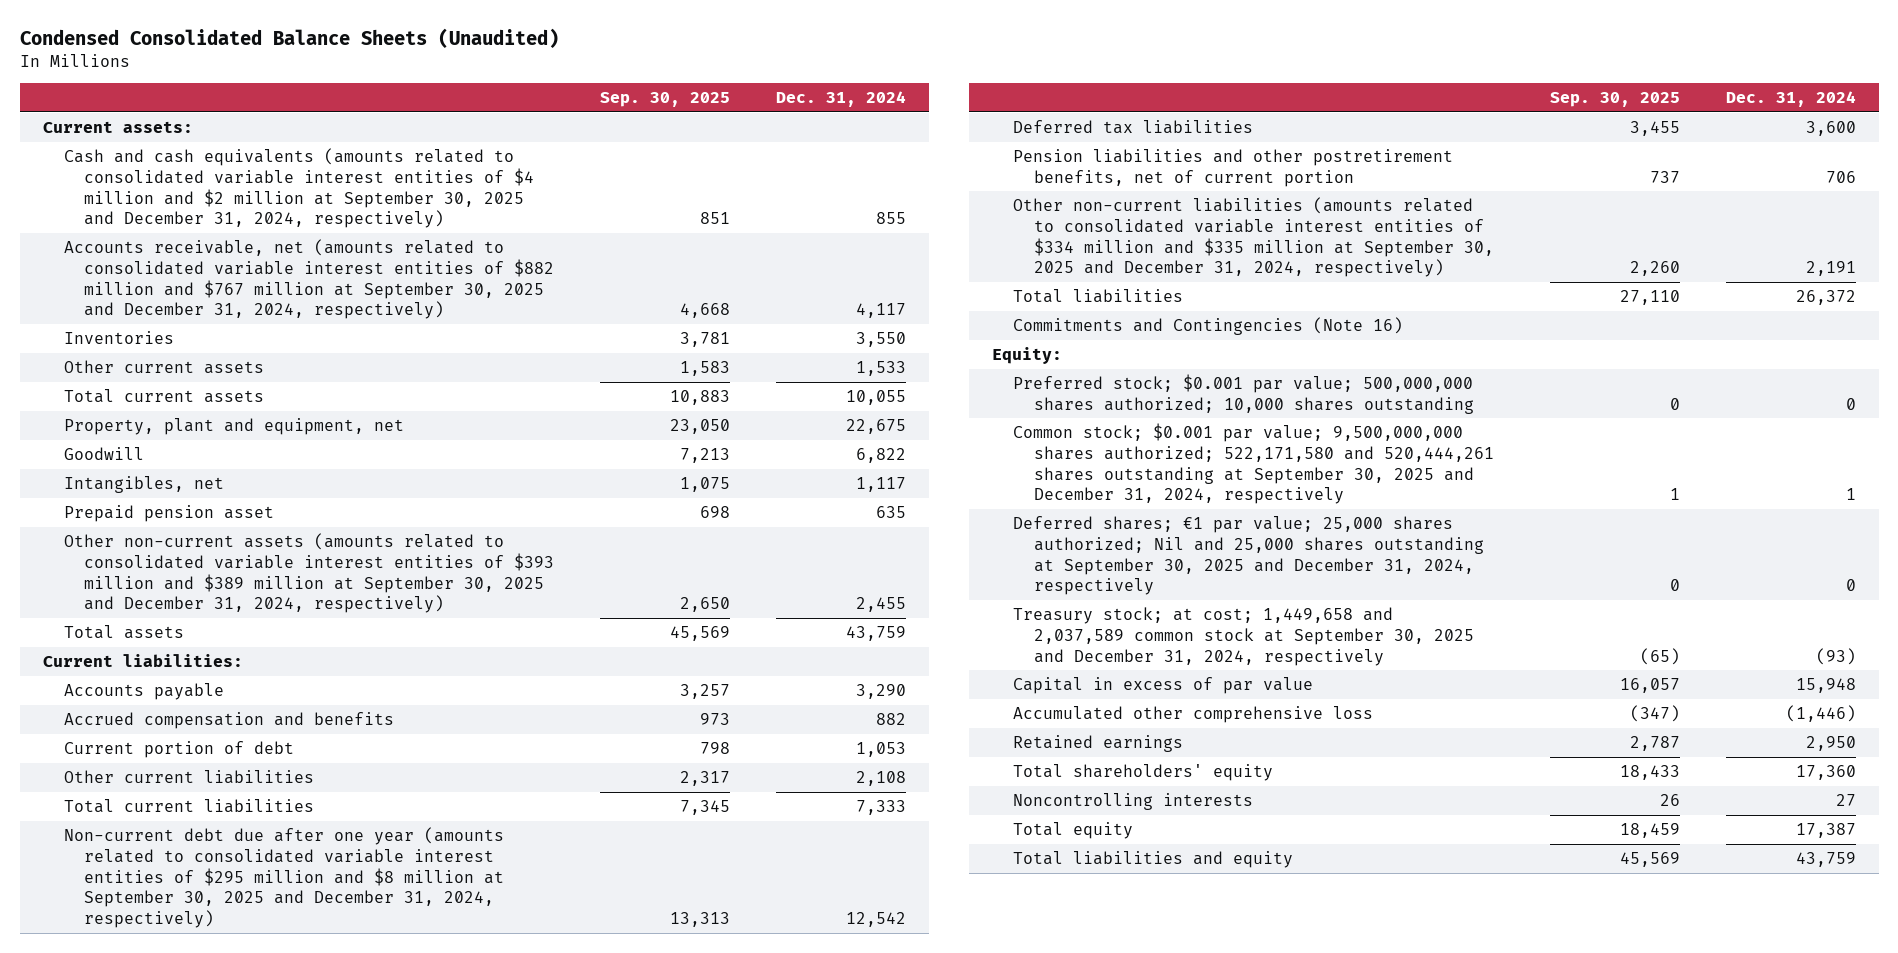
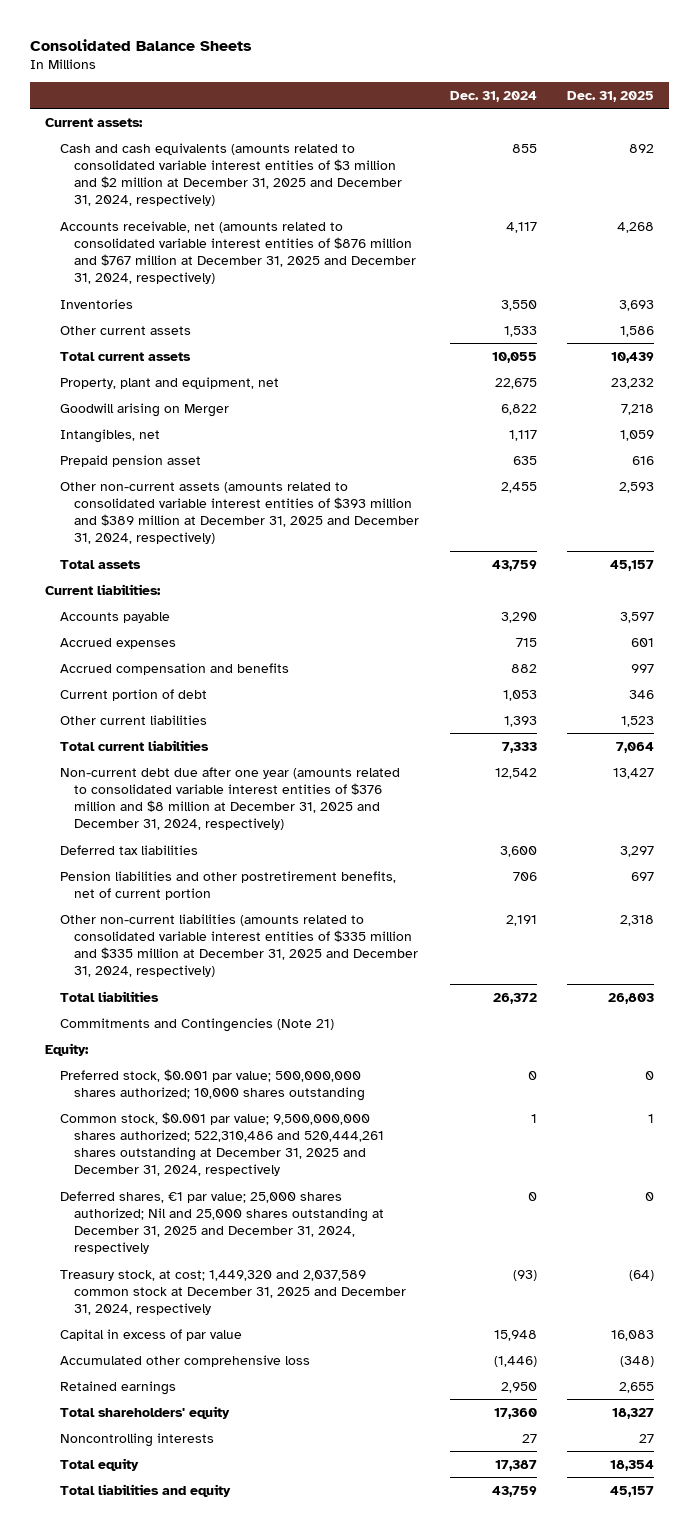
- Condensed Consolidated Balance Sheets (Unaudited)
+ Consolidated Balance Sheets
- | Sep. 30, 2025 | Dec. 31, 2024
+ | Dec. 31, 2024 | Dec. 31, 2025
- Cash and cash equivalents (amounts related to consolidated variable interest entities of $4 million and $2 million at September 30, 2025 and December 31, 2024, respectively) | 851 | 855
- Accounts receivable, net (amounts related to consolidated variable interest entities of $882 million and $767 million at September 30, 2025 and December 31, 2024, respectively) | 4,668 | 4,117
+ Cash and cash equivalents (amounts related to consolidated variable interest entities of $3 million and $2 million at December 31, 2025 and December 31, 2024, respectively) | 855 | 892
+ Accounts receivable, net (amounts related to consolidated variable interest entities of $876 million and $767 million at December 31, 2025 and December 31, 2024, respectively) | 4,117 | 4,268
- Goodwill | 7,213 | 6,822
+ Goodwill arising on Merger | 6,822 | 7,218
- Other non-current assets (amounts related to consolidated variable interest entities of $393 million and $389 million at September 30, 2025 and December 31, 2024, respectively) | 2,650 | 2,455
+ Other non-current assets (amounts related to consolidated variable interest entities of $393 million and $389 million at December 31, 2025 and December 31, 2024, respectively) | 2,455 | 2,593
+ Accrued expenses | 715 | 601
- Other current liabilities | 2,317 | 2,108
+ Other current liabilities | 1,393 | 1,523
- Non-current debt due after one year (amounts related to consolidated variable interest entities of $295 million and $8 million at September 30, 2025 and December 31, 2024, respectively) | 13,313 | 12,542
+ Non-current debt due after one year (amounts related to consolidated variable interest entities of $376 million and $8 million at December 31, 2025 and December 31, 2024, respectively) | 12,542 | 13,427
- Other non-current liabilities (amounts related to consolidated variable interest entities of $334 million and $335 million at September 30, 2025 and December 31, 2024, respectively) | 2,260 | 2,191
+ Other non-current liabilities (amounts related to consolidated variable interest entities of $335 million and $335 million at December 31, 2025 and December 31, 2024, respectively) | 2,191 | 2,318
- Commitments and Contingencies (Note 16)
+ Commitments and Contingencies (Note 21)
- Preferred stock; $0.001 par value; 500,000,000 shares authorized; 10,000 shares outstanding | 0 | 0
- Common stock; $0.001 par value; 9,500,000,000 shares authorized; 522,171,580 and 520,444,261 shares outstanding at September 30, 2025 and December 31, 2024, respectively | 1 | 1
- Deferred shares; €1 par value; 25,000 shares authorized; Nil and 25,000 shares outstanding at September 30, 2025 and December 31, 2024, respectively | 0 | 0
- Treasury stock; at cost; 1,449,658 and 2,037,589 common stock at September 30, 2025 and December 31, 2024, respectively | (65) | (93)
+ Preferred stock, $0.001 par value; 500,000,000 shares authorized; 10,000 shares outstanding | 0 | 0
+ Common stock, $0.001 par value; 9,500,000,000 shares authorized; 522,310,486 and 520,444,261 shares outstanding at December 31, 2025 and December 31, 2024, respectively | 1 | 1
+ Deferred shares, €1 par value; 25,000 shares authorized; Nil and 25,000 shares outstanding at December 31, 2025 and December 31, 2024, respectively | 0 | 0
+ Treasury stock, at cost; 1,449,320 and 2,037,589 common stock at December 31, 2025 and December 31, 2024, respectively | (93) | (64)

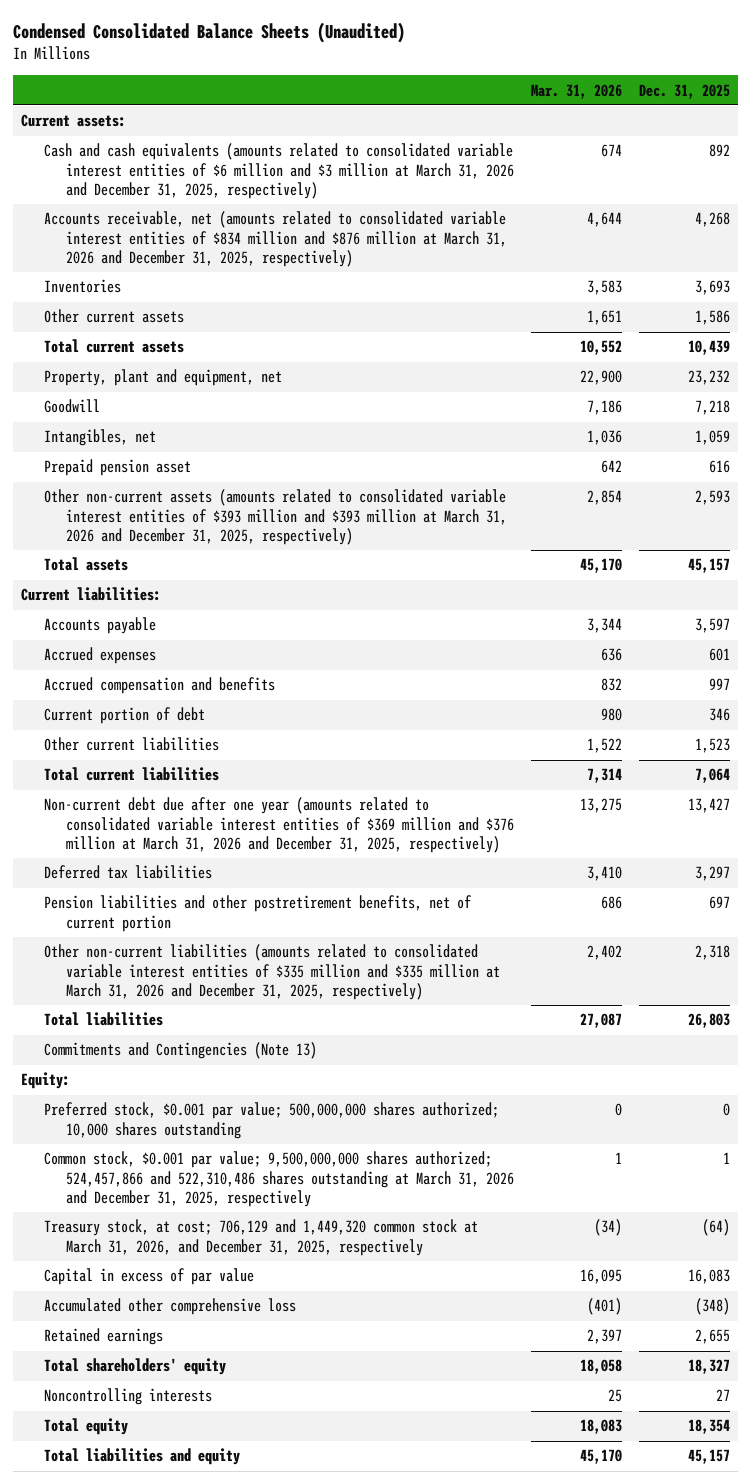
- Consolidated Balance Sheets
+ Condensed Consolidated Balance Sheets (Unaudited)
- | Dec. 31, 2024 | Dec. 31, 2025
+ | Mar. 31, 2026 | Dec. 31, 2025
- Cash and cash equivalents (amounts related to consolidated variable interest entities of $3 million and $2 million at December 31, 2025 and December 31, 2024, respectively) | 855 | 892
- Accounts receivable, net (amounts related to consolidated variable interest entities of $876 million and $767 million at December 31, 2025 and December 31, 2024, respectively) | 4,117 | 4,268
+ Cash and cash equivalents (amounts related to consolidated variable interest entities of $6 million and $3 million at March 31, 2026 and December 31, 2025, respectively) | 674 | 892
+ Accounts receivable, net (amounts related to consolidated variable interest entities of $834 million and $876 million at March 31, 2026 and December 31, 2025, respectively) | 4,644 | 4,268
- Goodwill arising on Merger | 6,822 | 7,218
+ Goodwill | 7,186 | 7,218
- Other non-current assets (amounts related to consolidated variable interest entities of $393 million and $389 million at December 31, 2025 and December 31, 2024, respectively) | 2,455 | 2,593
+ Other non-current assets (amounts related to consolidated variable interest entities of $393 million and $393 million at March 31, 2026 and December 31, 2025, respectively) | 2,854 | 2,593
- Non-current debt due after one year (amounts related to consolidated variable interest entities of $376 million and $8 million at December 31, 2025 and December 31, 2024, respectively) | 12,542 | 13,427
+ Non-current debt due after one year (amounts related to consolidated variable interest entities of $369 million and $376 million at March 31, 2026 and December 31, 2025, respectively) | 13,275 | 13,427
- Other non-current liabilities (amounts related to consolidated variable interest entities of $335 million and $335 million at December 31, 2025 and December 31, 2024, respectively) | 2,191 | 2,318
+ Other non-current liabilities (amounts related to consolidated variable interest entities of $335 million and $335 million at March 31, 2026 and December 31, 2025, respectively) | 2,402 | 2,318
- Commitments and Contingencies (Note 21)
+ Commitments and Contingencies (Note 13)
- Common stock, $0.001 par value; 9,500,000,000 shares authorized; 522,310,486 and 520,444,261 shares outstanding at December 31, 2025 and December 31, 2024, respectively | 1 | 1
- Deferred shares, €1 par value; 25,000 shares authorized; Nil and 25,000 shares outstanding at December 31, 2025 and December 31, 2024, respectively | 0 | 0
- Treasury stock, at cost; 1,449,320 and 2,037,589 common stock at December 31, 2025 and December 31, 2024, respectively | (93) | (64)
+ Common stock, $0.001 par value; 9,500,000,000 shares authorized; 524,457,866 and 522,310,486 shares outstanding at March 31, 2026 and December 31, 2025, respectively | 1 | 1
+ Treasury stock, at cost; 706,129 and 1,449,320 common stock at March 31, 2026, and December 31, 2025, respectively | (34) | (64)

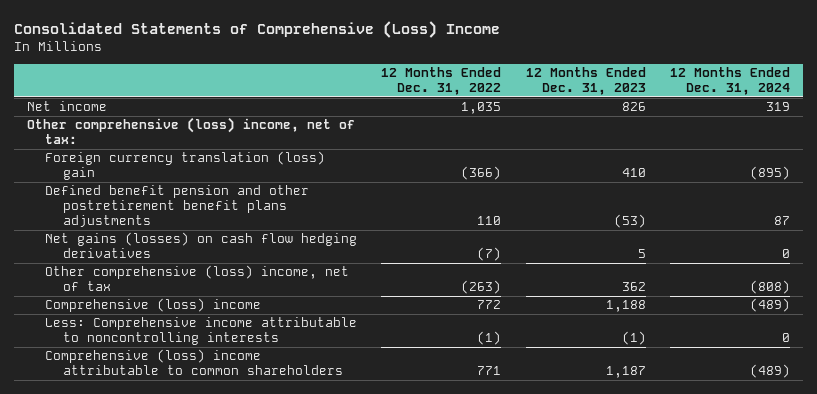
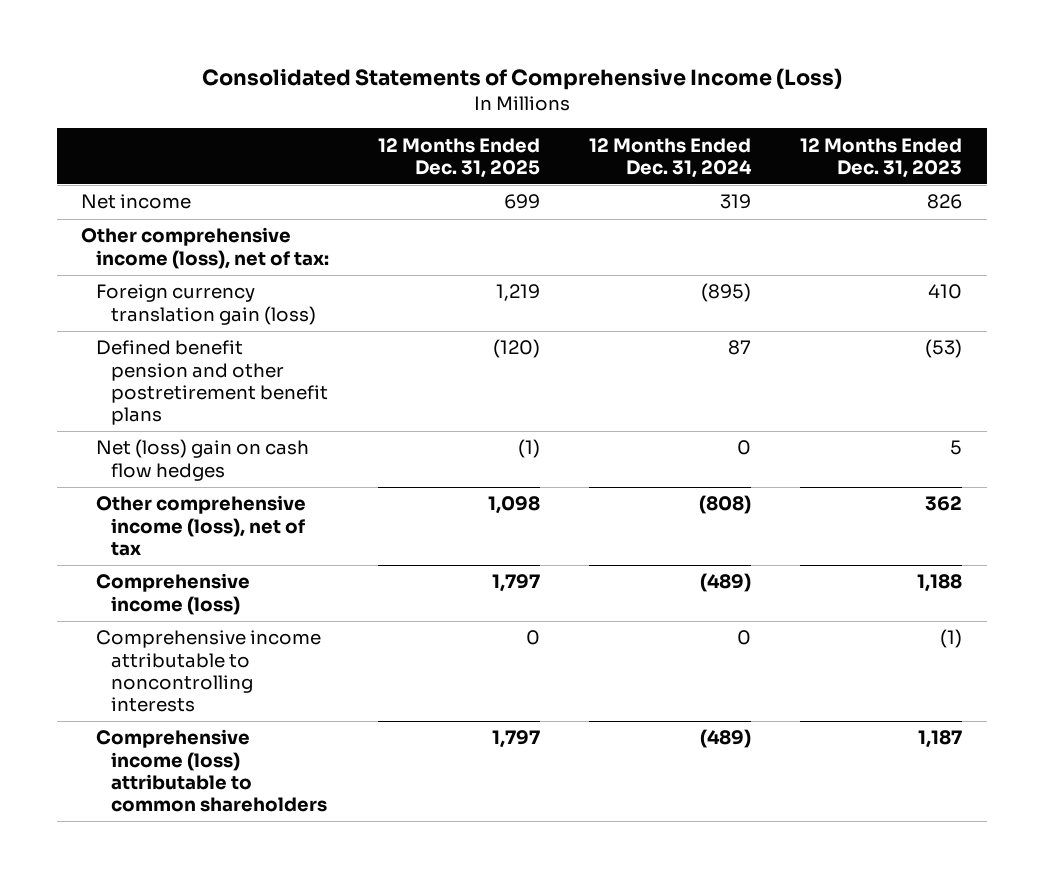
- Consolidated Statements of Comprehensive (Loss) Income
+ Consolidated Statements of Comprehensive Income (Loss)
- | 12 Months Ended Dec. 31, 2022 | 12 Months Ended Dec. 31, 2023 | 12 Months Ended Dec. 31, 2024
+ | 12 Months Ended Dec. 31, 2025 | 12 Months Ended Dec. 31, 2024 | 12 Months Ended Dec. 31, 2023
- Other comprehensive (loss) income, net of tax:
- Foreign currency translation (loss) gain | (366) | 410 | (895)
- Defined benefit pension and other postretirement benefit plans adjustments | 110 | (53) | 87
- Net gains (losses) on cash flow hedging derivatives | (7) | 5 | 0
- Other comprehensive (loss) income, net of tax | (263) | 362 | (808)
- Comprehensive (loss) income | 772 | 1,188 | (489)
- Less: Comprehensive income attributable to noncontrolling interests | (1) | (1) | 0
- Comprehensive (loss) income attributable to common shareholders | 771 | 1,187 | (489)
+ Other comprehensive income (loss), net of tax:
+ Foreign currency translation gain (loss) | 1,219 | (895) | 410
+ Defined benefit pension and other postretirement benefit plans | (120) | 87 | (53)
+ Net (loss) gain on cash flow hedges | (1) | 0 | 5
+ Other comprehensive income (loss), net of tax | 1,098 | (808) | 362
+ Comprehensive income (loss) | 1,797 | (489) | 1,188
+ Comprehensive income attributable to noncontrolling interests | 0 | 0 | (1)
+ Comprehensive income (loss) attributable to common shareholders | 1,797 | (489) | 1,187

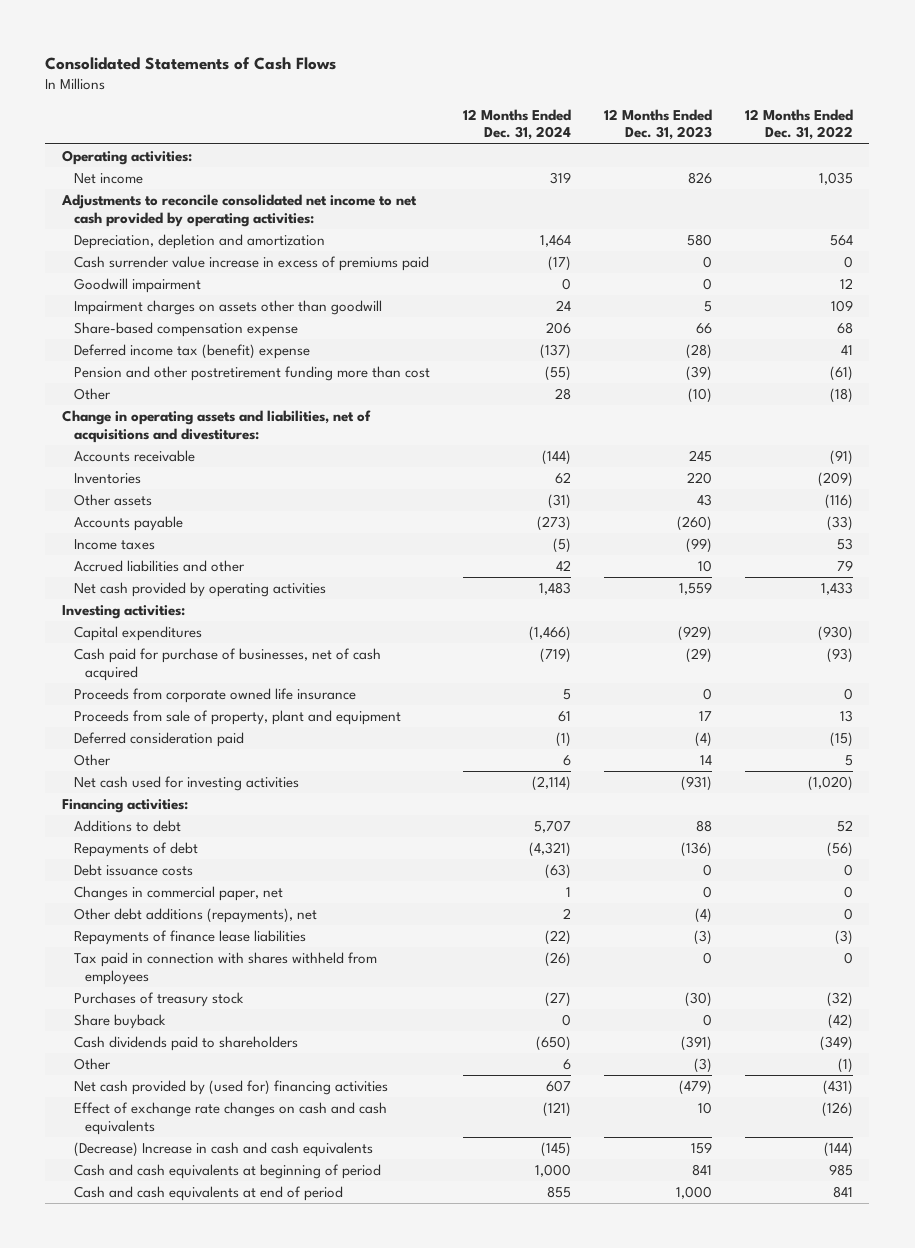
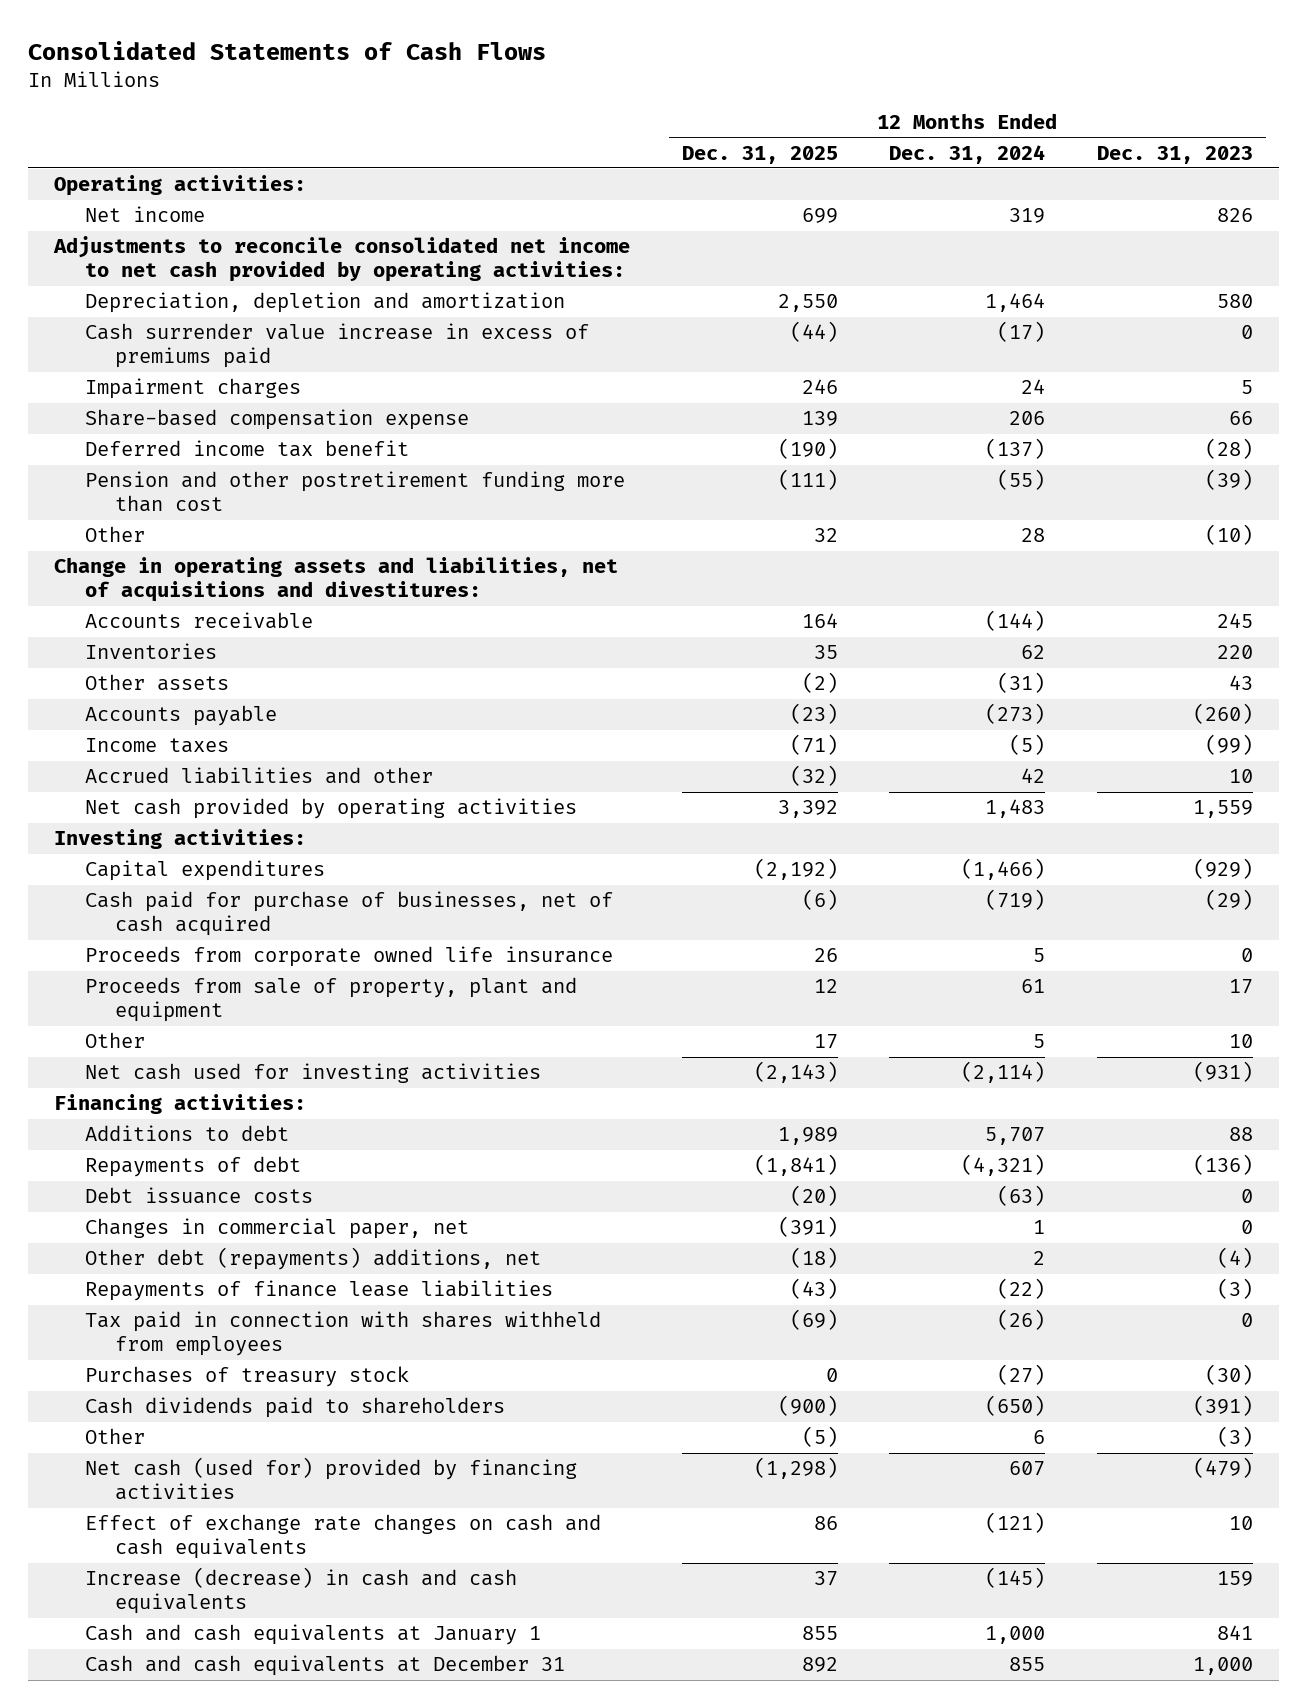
- | 12 Months Ended Dec. 31, 2024 | 12 Months Ended Dec. 31, 2023 | 12 Months Ended Dec. 31, 2022
+ | 12 Months Ended Dec. 31, 2025 | 12 Months Ended Dec. 31, 2024 | 12 Months Ended Dec. 31, 2023
- Goodwill impairment | 0 | 0 | 12
- Impairment charges on assets other than goodwill | 24 | 5 | 109
+ Impairment charges | 246 | 24 | 5
- Deferred income tax (benefit) expense | (137) | (28) | 41
+ Deferred income tax benefit | (190) | (137) | (28)
- Deferred consideration paid | (1) | (4) | (15)
- Other | 6 | 14 | 5
+ Other | 17 | 5 | 10
- Other debt additions (repayments), net | 2 | (4) | 0
+ Other debt (repayments) additions, net | (18) | 2 | (4)
- Share buyback | 0 | 0 | (42)
- Net cash provided by (used for) financing activities | 607 | (479) | (431)
+ Net cash (used for) provided by financing activities | (1,298) | 607 | (479)
- (Decrease) Increase in cash and cash equivalents | (145) | 159 | (144)
- Cash and cash equivalents at beginning of period | 1,000 | 841 | 985
- Cash and cash equivalents at end of period | 855 | 1,000 | 841
+ Increase (decrease) in cash and cash equivalents | 37 | (145) | 159
+ Cash and cash equivalents at January 1 | 855 | 1,000 | 841
+ Cash and cash equivalents at December 31 | 892 | 855 | 1,000

